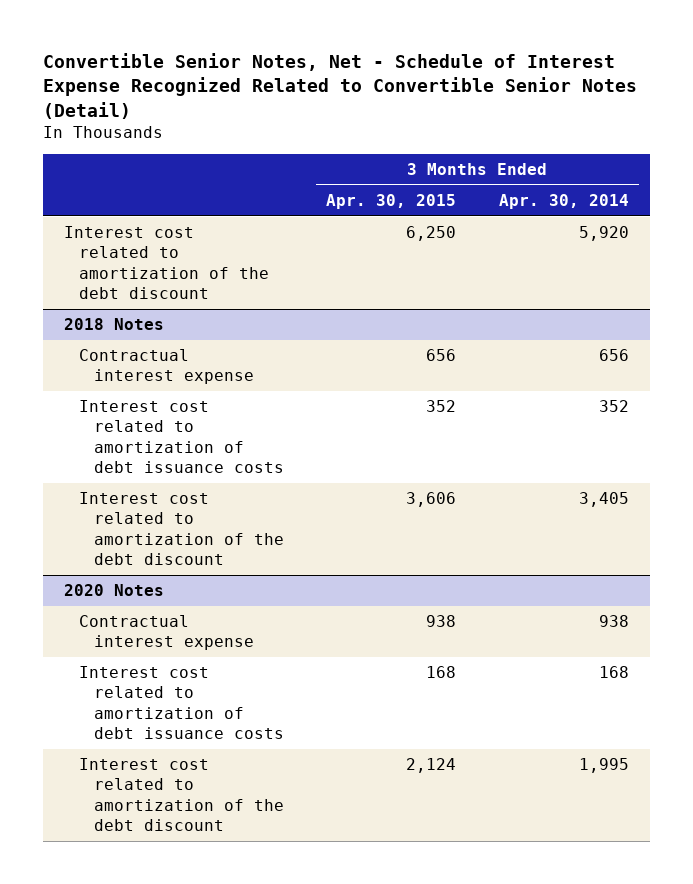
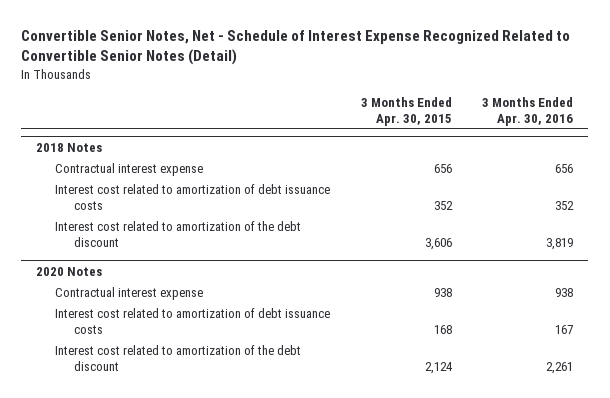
- | 3 Months Ended Apr. 30, 2015 | 3 Months Ended Apr. 30, 2014
+ | 3 Months Ended Apr. 30, 2015 | 3 Months Ended Apr. 30, 2016
- Interest cost related to amortization of the debt discount | 6,250 | 5,920

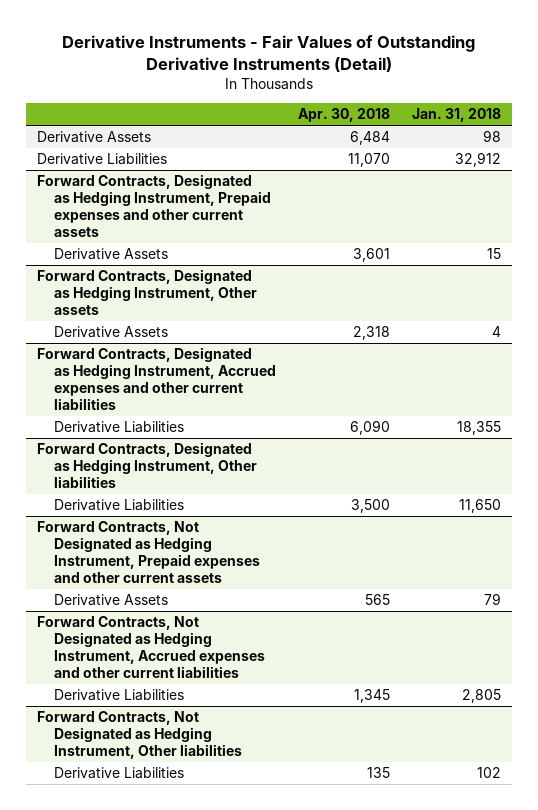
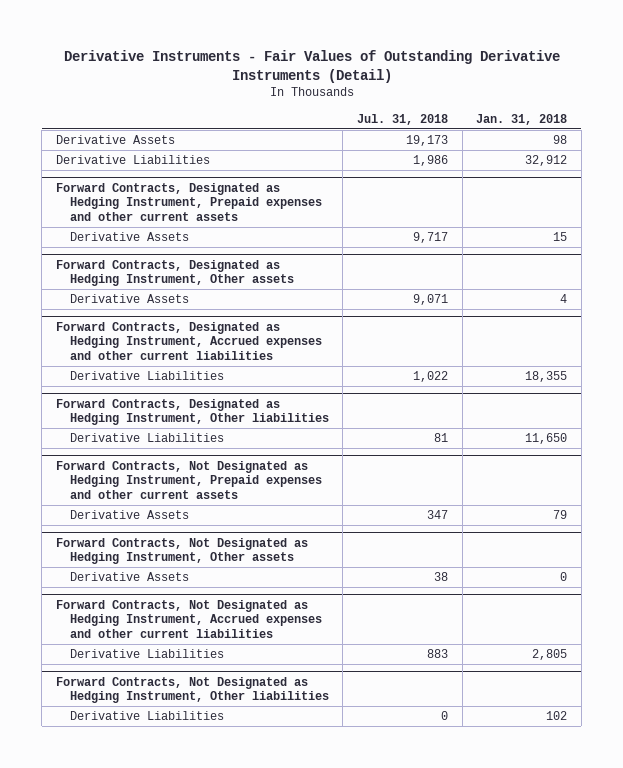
- | Apr. 30, 2018 | Jan. 31, 2018
+ | Jul. 31, 2018 | Jan. 31, 2018
+ Forward Contracts, Not Designated as Hedging Instrument, Other assets
+ Derivative Assets | 38 | 0

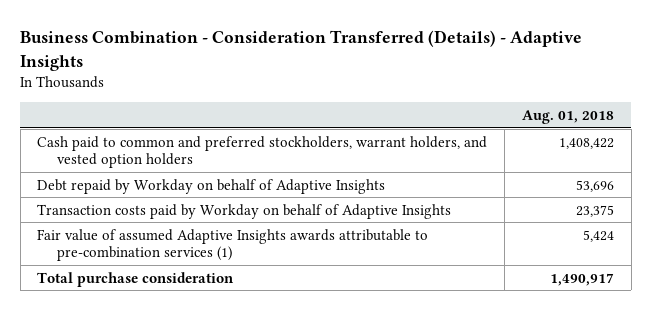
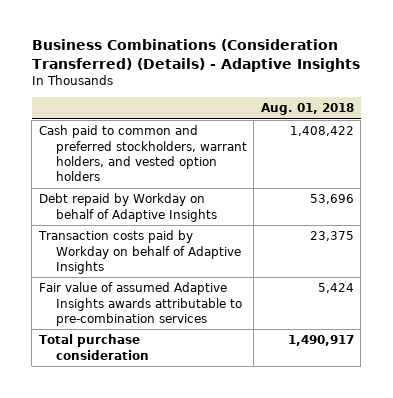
- Business Combination - Consideration Transferred (Details) - Adaptive Insights
+ Business Combinations (Consideration Transferred) (Details) - Adaptive Insights
- Fair value of assumed Adaptive Insights awards attributable to pre-combination services (1) | 5,424
+ Fair value of assumed Adaptive Insights awards attributable to pre-combination services | 5,424

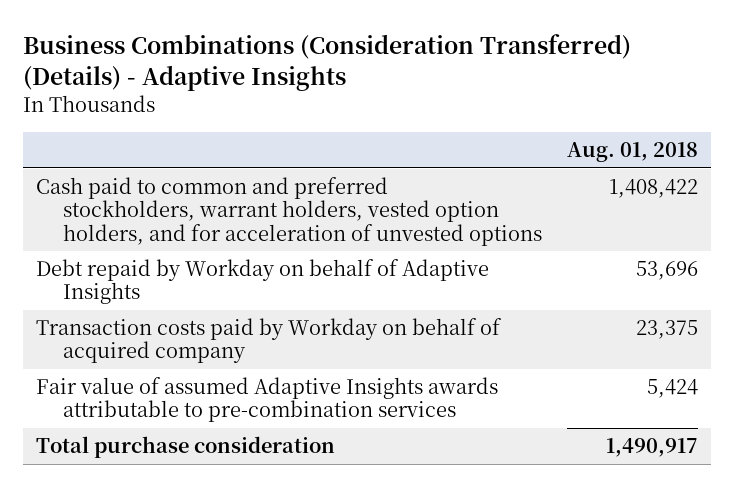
- Cash paid to common and preferred stockholders, warrant holders, and vested option holders | 1,408,422
+ Cash paid to common and preferred stockholders, warrant holders, vested option holders, and for acceleration of unvested options | 1,408,422
- Transaction costs paid by Workday on behalf of Adaptive Insights | 23,375
+ Transaction costs paid by Workday on behalf of acquired company | 23,375

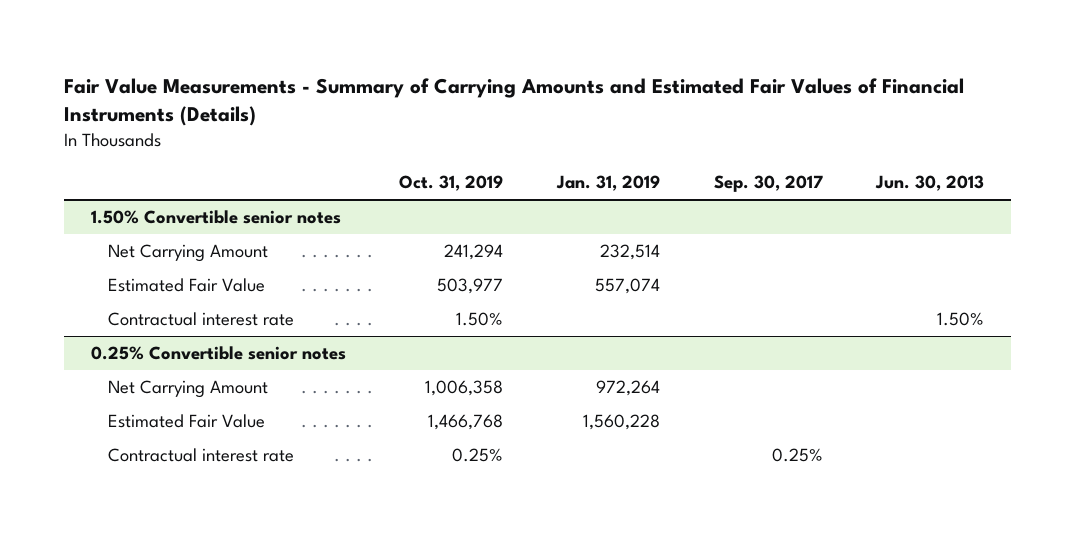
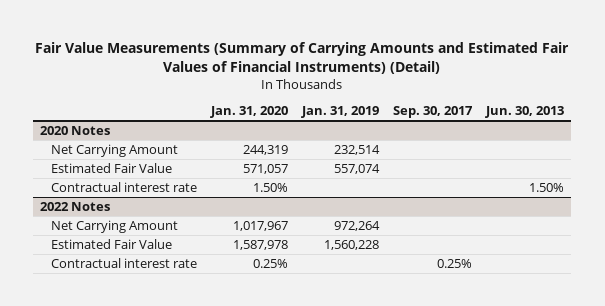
- Fair Value Measurements - Summary of Carrying Amounts and Estimated Fair Values of Financial Instruments (Details)
+ Fair Value Measurements (Summary of Carrying Amounts and Estimated Fair Values of Financial Instruments) (Detail)
- | Oct. 31, 2019 | Jan. 31, 2019 | Sep. 30, 2017 | Jun. 30, 2013
+ | Jan. 31, 2020 | Jan. 31, 2019 | Sep. 30, 2017 | Jun. 30, 2013
- 1.50% Convertible senior notes
+ 2020 Notes
- 0.25% Convertible senior notes
+ 2022 Notes

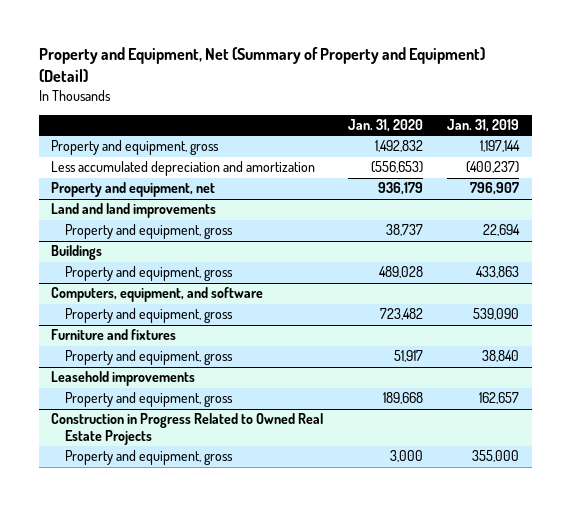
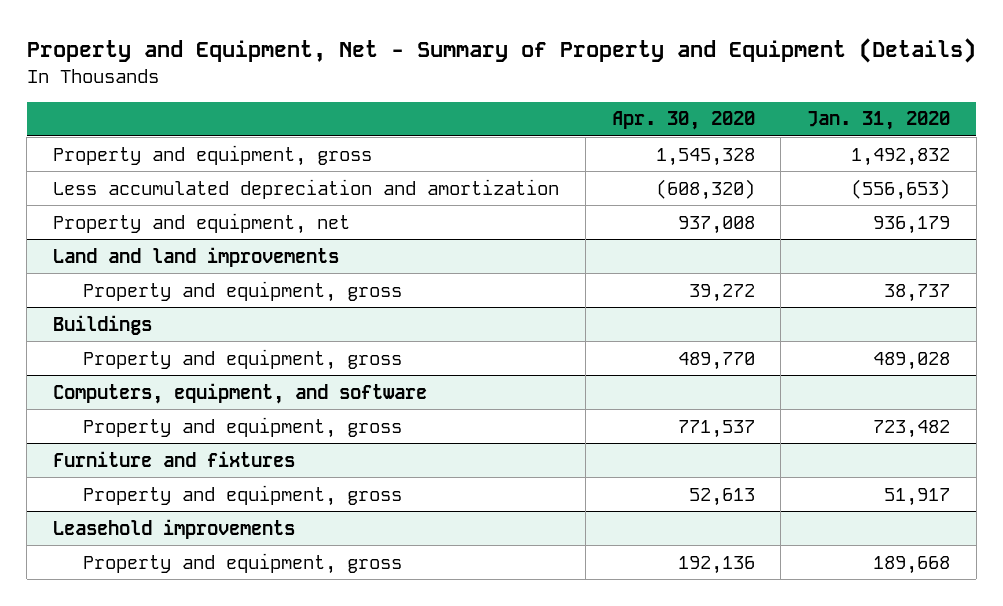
- Property and Equipment, Net (Summary of Property and Equipment) (Detail)
+ Property and Equipment, Net - Summary of Property and Equipment (Details)
- | Jan. 31, 2020 | Jan. 31, 2019
+ | Apr. 30, 2020 | Jan. 31, 2020
- Construction in Progress Related to Owned Real Estate Projects
- Property and equipment, gross | 3,000 | 355,000

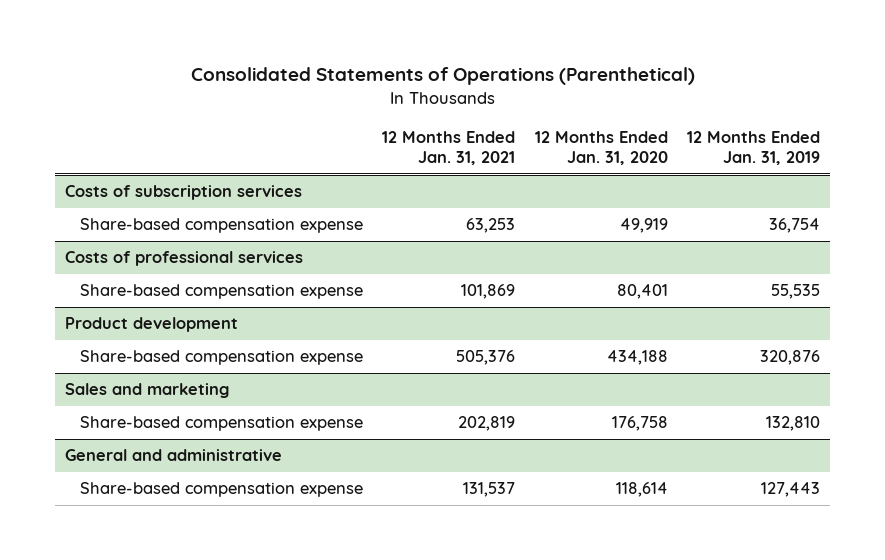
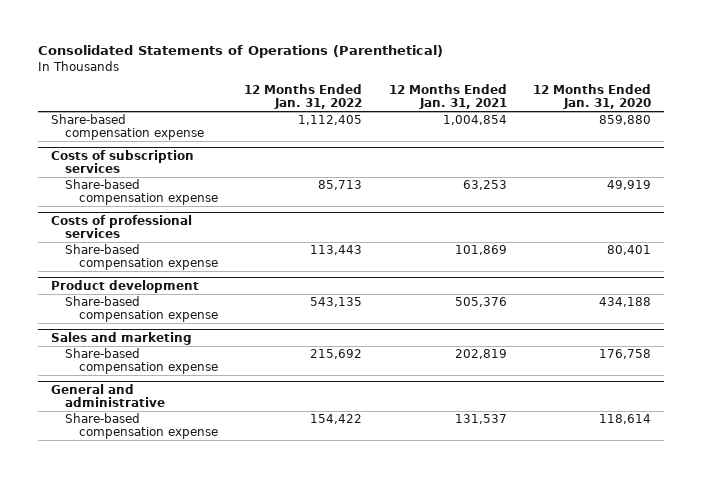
- | 12 Months Ended Jan. 31, 2021 | 12 Months Ended Jan. 31, 2020 | 12 Months Ended Jan. 31, 2019
+ | 12 Months Ended Jan. 31, 2022 | 12 Months Ended Jan. 31, 2021 | 12 Months Ended Jan. 31, 2020
+ Share-based compensation expense | 1,112,405 | 1,004,854 | 859,880

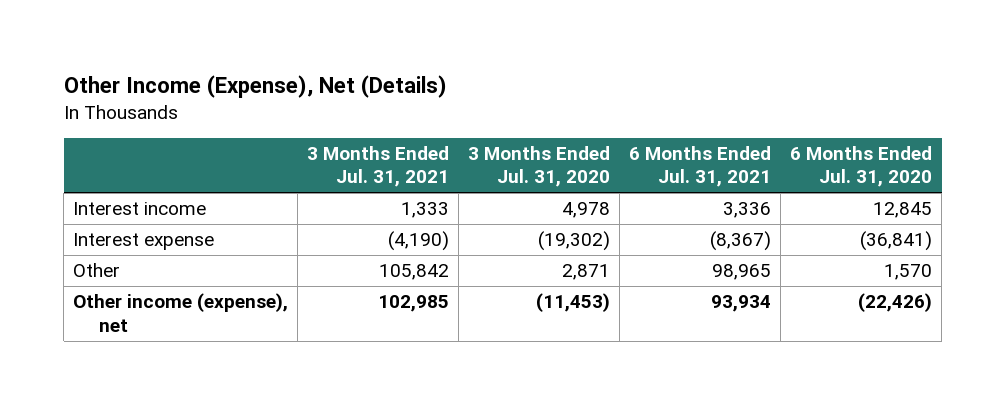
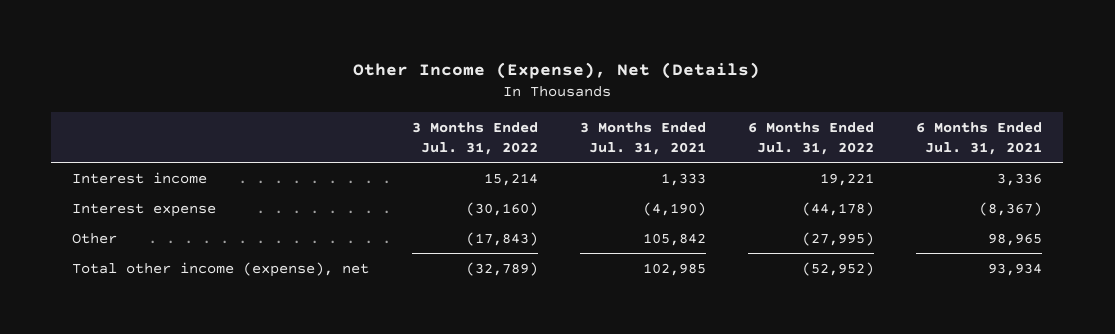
- | 3 Months Ended Jul. 31, 2021 | 3 Months Ended Jul. 31, 2020 | 6 Months Ended Jul. 31, 2021 | 6 Months Ended Jul. 31, 2020
+ | 3 Months Ended Jul. 31, 2022 | 3 Months Ended Jul. 31, 2021 | 6 Months Ended Jul. 31, 2022 | 6 Months Ended Jul. 31, 2021
- Other income (expense), net | 102,985 | (11,453) | 93,934 | (22,426)
+ Total other income (expense), net | (32,789) | 102,985 | (52,952) | 93,934

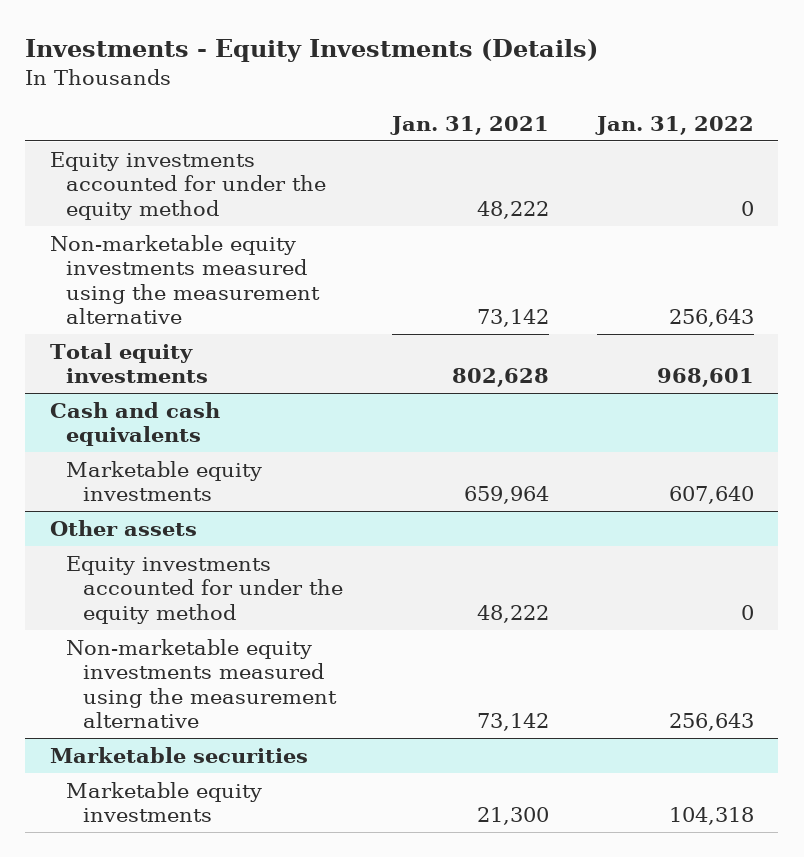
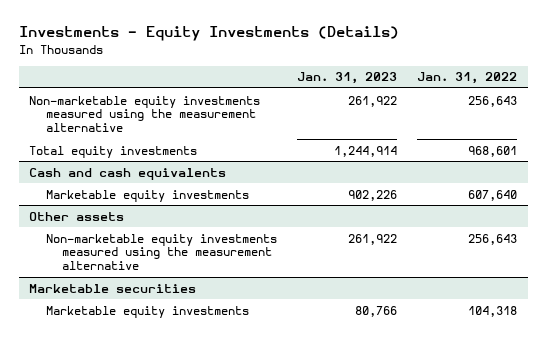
- | Jan. 31, 2021 | Jan. 31, 2022
+ | Jan. 31, 2023 | Jan. 31, 2022
- Equity investments accounted for under the equity method | 48,222 | 0
@ Other assets
- Equity investments accounted for under the equity method | 48,222 | 0

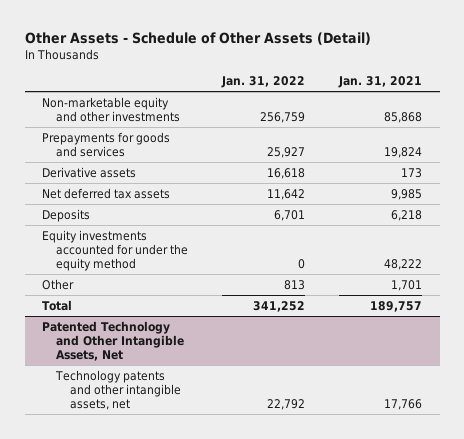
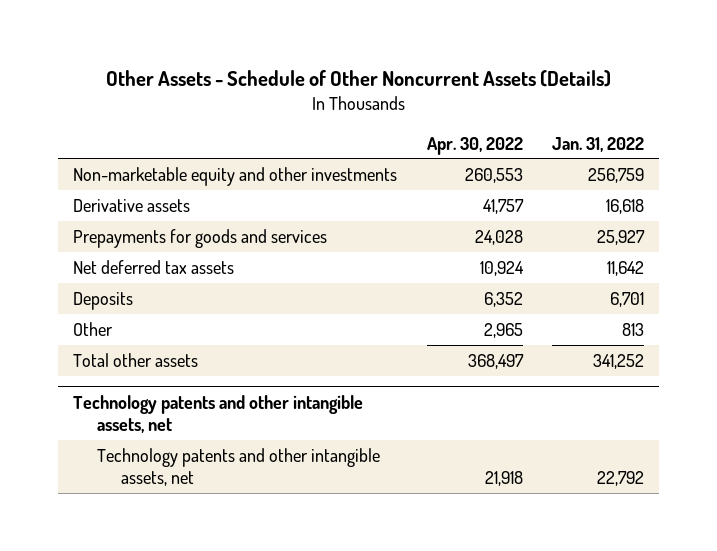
- Other Assets - Schedule of Other Assets (Detail)
+ Other Assets - Schedule of Other Noncurrent Assets (Details)
- | Jan. 31, 2022 | Jan. 31, 2021
+ | Apr. 30, 2022 | Jan. 31, 2022
moved down: Prepayments for goods and services | 24,028 | 25,927
- Equity investments accounted for under the equity method | 0 | 48,222
- Total | 341,252 | 189,757
- Patented Technology and Other Intangible Assets, Net
+ Total other assets | 368,497 | 341,252
+ Technology patents and other intangible assets, net

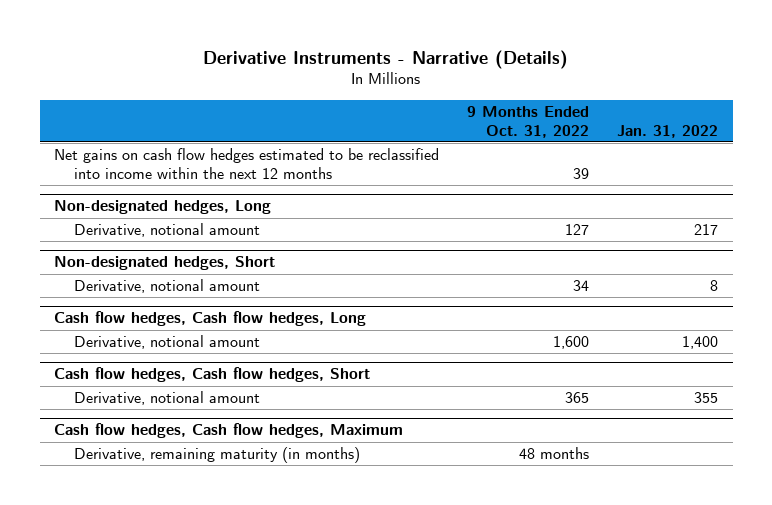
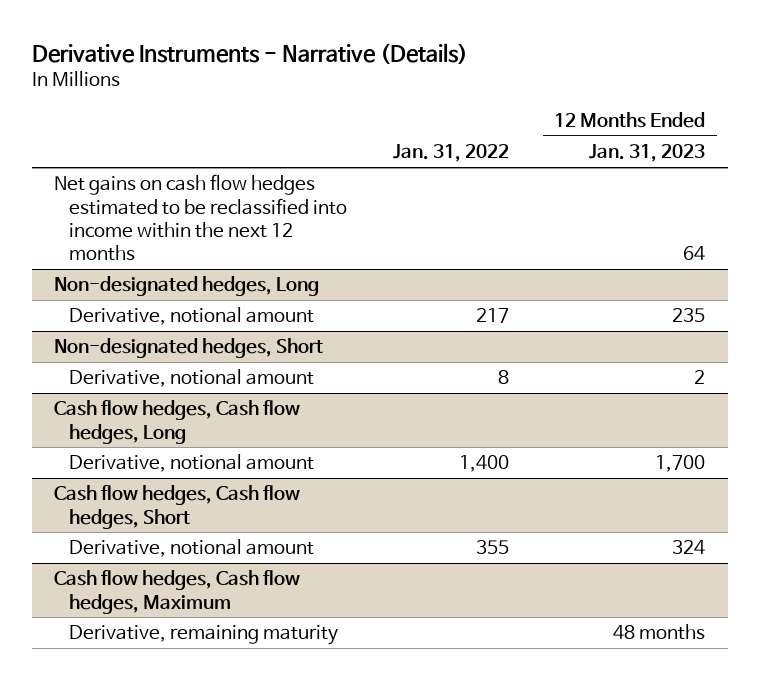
- | 9 Months Ended Oct. 31, 2022 | Jan. 31, 2022
+ | Jan. 31, 2022 | 12 Months Ended Jan. 31, 2023
@ Cash flow hedges, Cash flow hedges, Maximum
- Derivative, remaining maturity (in months) | 48 months |
+ Derivative, remaining maturity | | 48 months

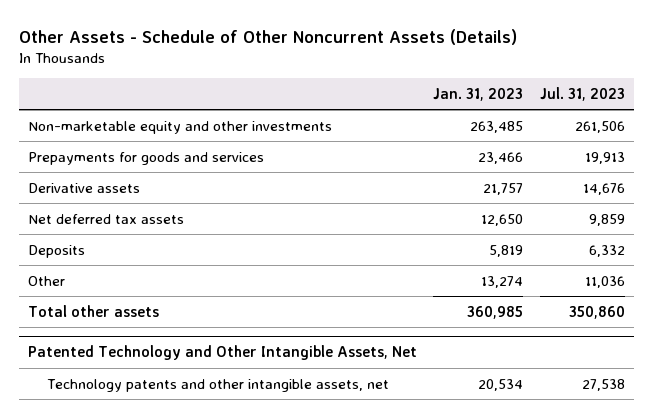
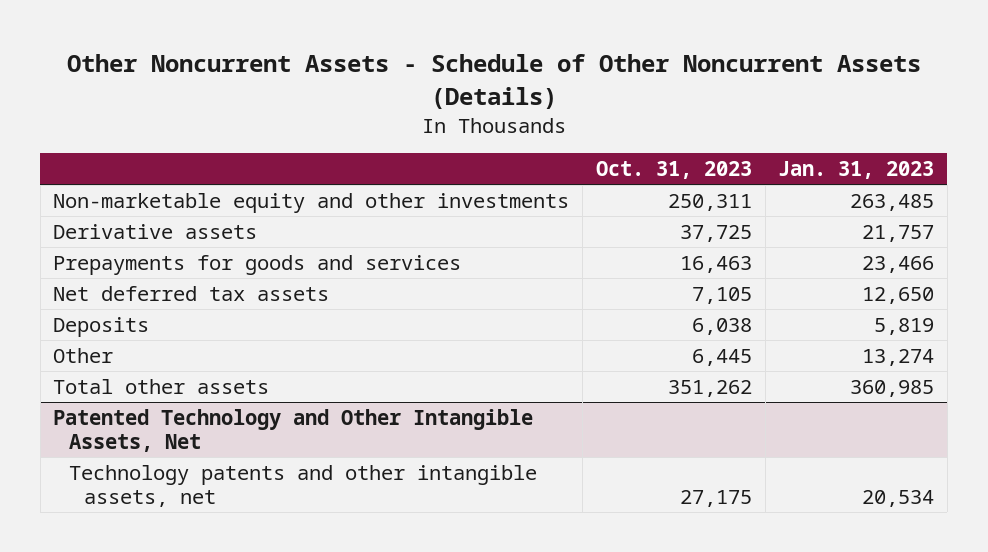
- Other Assets - Schedule of Other Noncurrent Assets (Details)
+ Other Noncurrent Assets - Schedule of Other Noncurrent Assets (Details)
- | Jan. 31, 2023 | Jul. 31, 2023
+ | Oct. 31, 2023 | Jan. 31, 2023
moved down: Prepayments for goods and services | 16,463 | 23,466

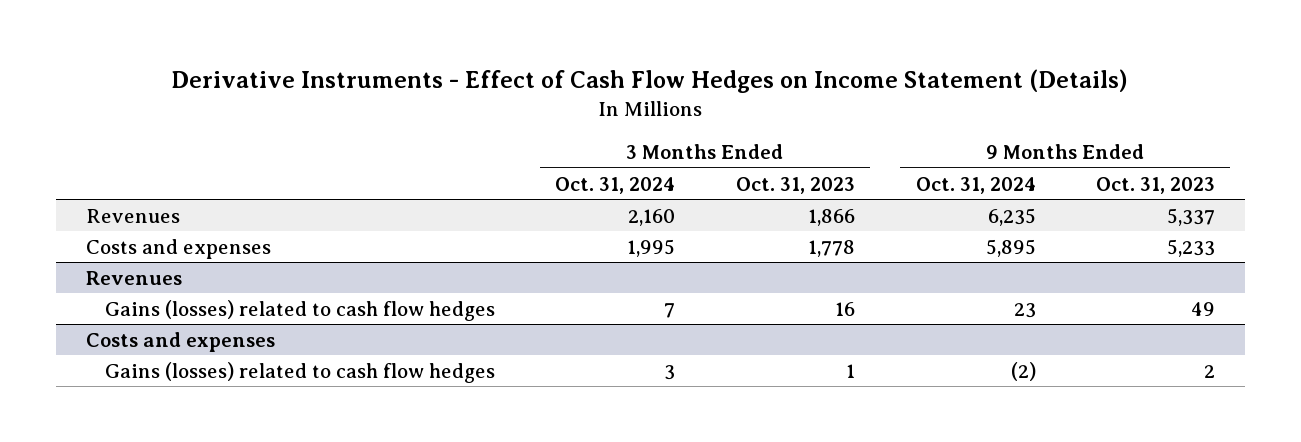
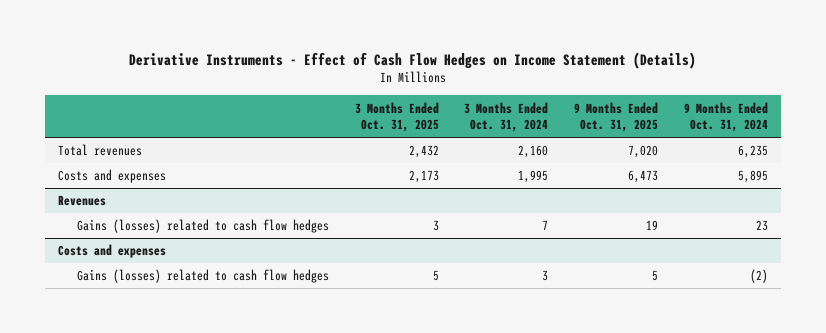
- | 3 Months Ended Oct. 31, 2024 | 3 Months Ended Oct. 31, 2023 | 9 Months Ended Oct. 31, 2024 | 9 Months Ended Oct. 31, 2023
+ | 3 Months Ended Oct. 31, 2025 | 3 Months Ended Oct. 31, 2024 | 9 Months Ended Oct. 31, 2025 | 9 Months Ended Oct. 31, 2024
- Revenues | 2,160 | 1,866 | 6,235 | 5,337
+ Total revenues | 2,432 | 2,160 | 7,020 | 6,235

